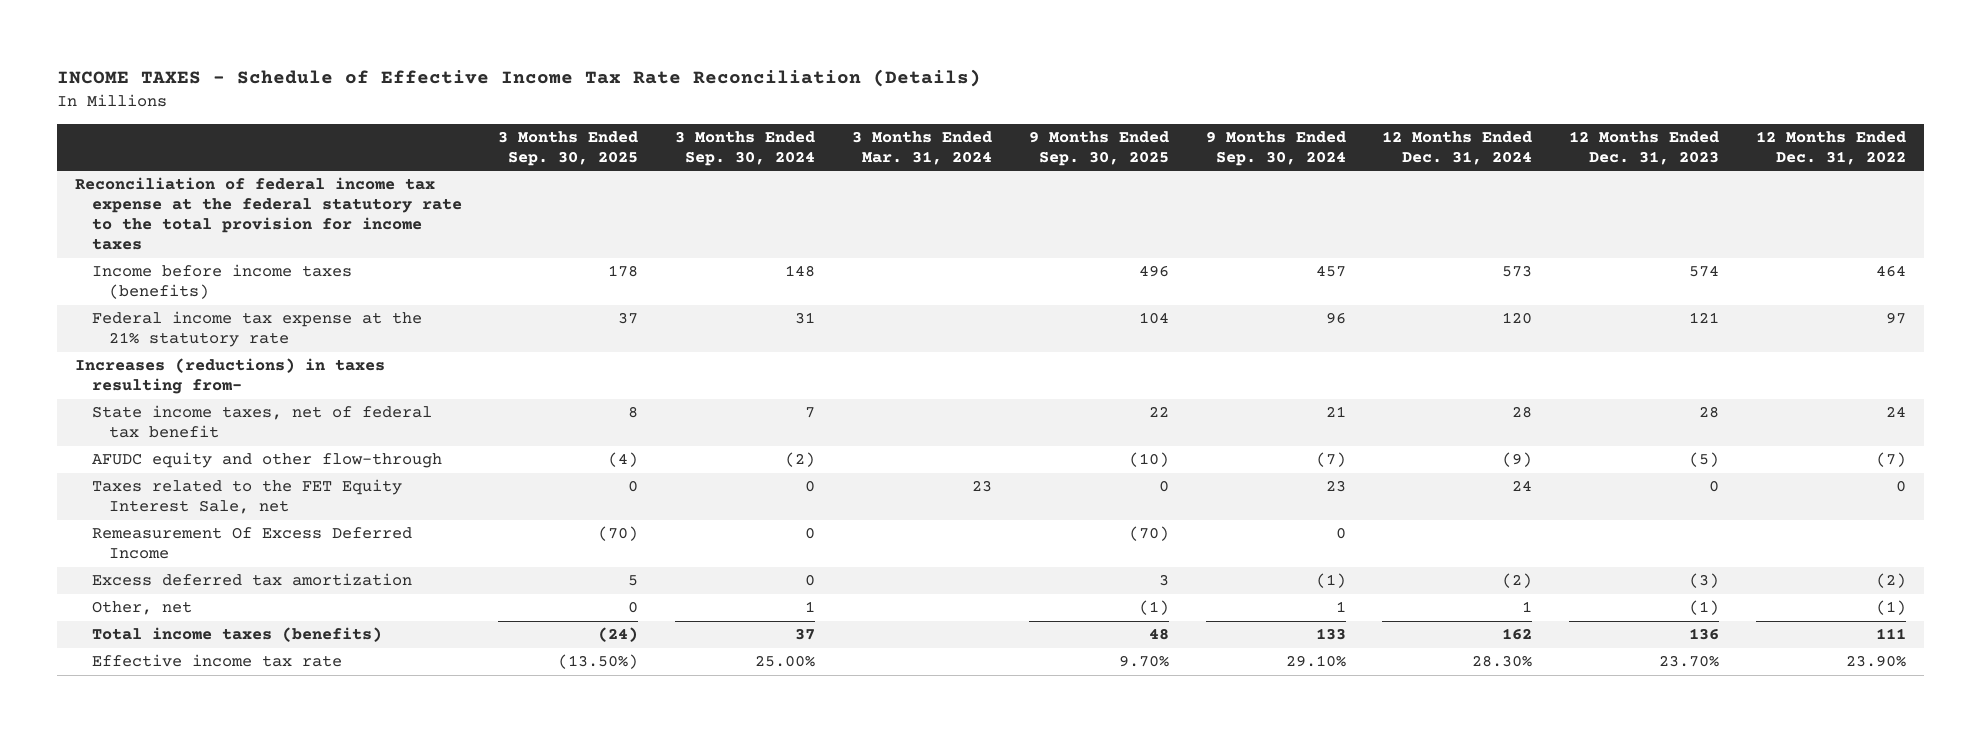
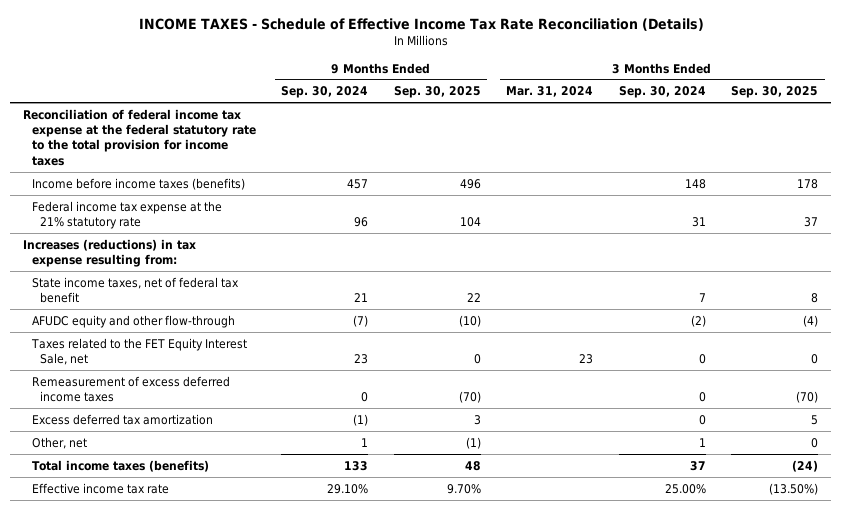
- | 3 Months Ended Sep. 30, 2025 | 3 Months Ended Sep. 30, 2024 | 3 Months Ended Mar. 31, 2024 | 9 Months Ended Sep. 30, 2025 | 9 Months Ended Sep. 30, 2024 | 12 Months Ended Dec. 31, 2024 | 12 Months Ended Dec. 31, 2023 | 12 Months Ended Dec. 31, 2022
+ | 9 Months Ended Sep. 30, 2024 | 9 Months Ended Sep. 30, 2025 | 3 Months Ended Mar. 31, 2024 | 3 Months Ended Sep. 30, 2024 | 3 Months Ended Sep. 30, 2025
- Increases (reductions) in taxes resulting from-
+ Increases (reductions) in tax expense resulting from:
- Remeasurement Of Excess Deferred Income | (70) | 0 | | (70) | 0 | | |
+ Remeasurement of excess deferred income taxes | 0 | (70) | | 0 | (70)

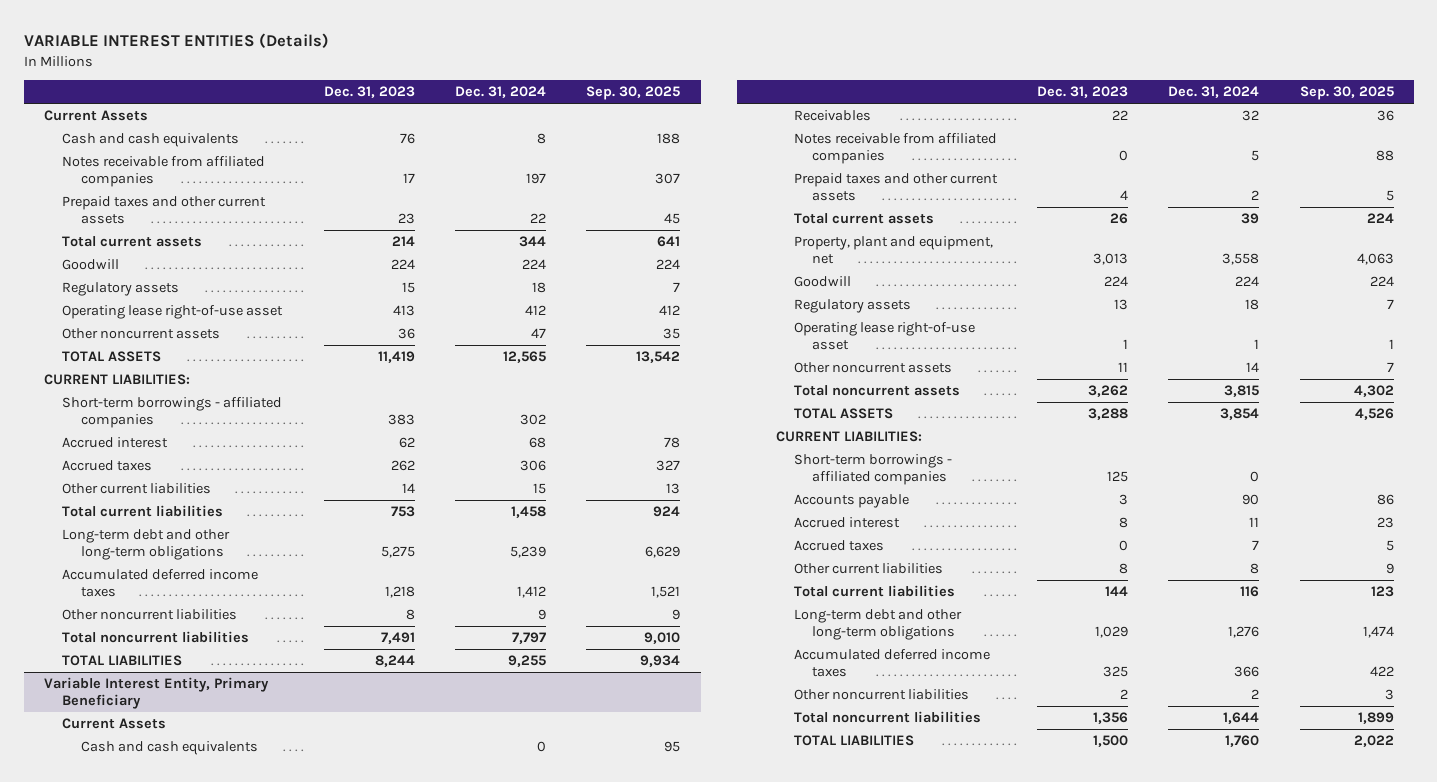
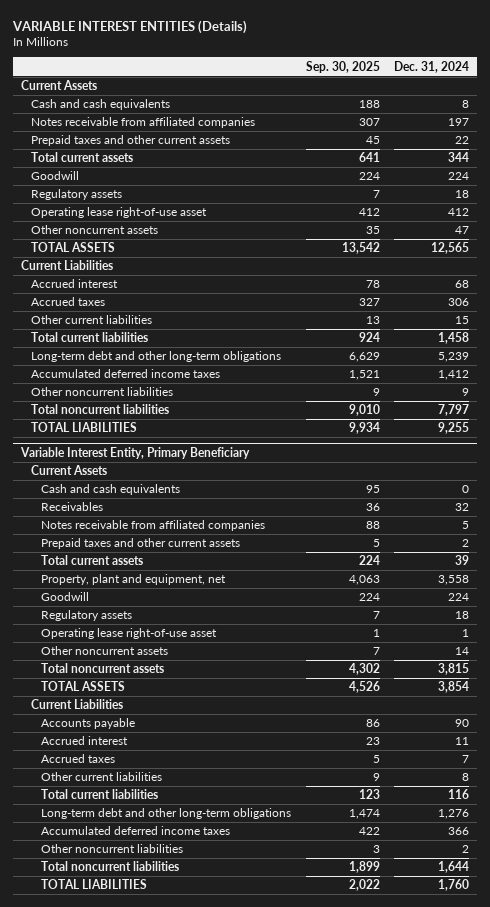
- | Dec. 31, 2023 | Dec. 31, 2024 | Sep. 30, 2025
+ | Sep. 30, 2025 | Dec. 31, 2024
- CURRENT LIABILITIES:
- Short-term borrowings - affiliated companies | 383 | 302 |
+ Current Liabilities
@ Variable Interest Entity, Primary Beneficiary
- CURRENT LIABILITIES:
- Short-term borrowings - affiliated companies | 125 | 0 |
+ Current Liabilities

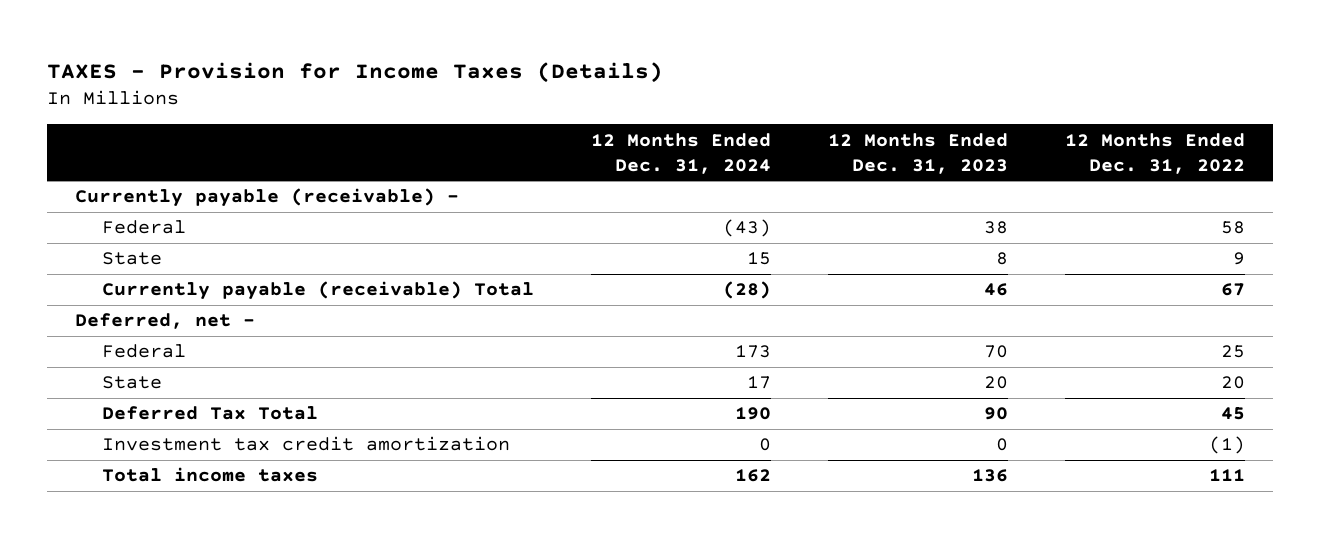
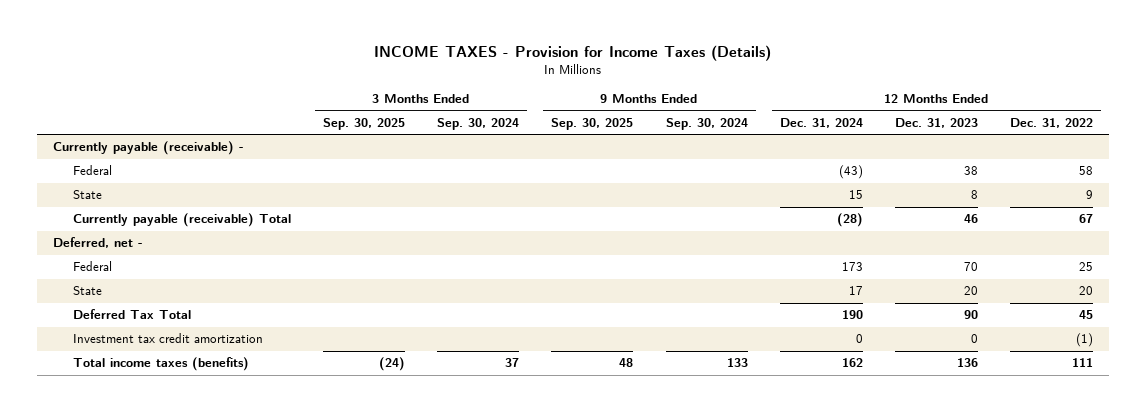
- TAXES - Provision for Income Taxes (Details)
+ INCOME TAXES - Provision for Income Taxes (Details)
- | 12 Months Ended Dec. 31, 2024 | 12 Months Ended Dec. 31, 2023 | 12 Months Ended Dec. 31, 2022
+ | 3 Months Ended Sep. 30, 2025 | 3 Months Ended Sep. 30, 2024 | 9 Months Ended Sep. 30, 2025 | 9 Months Ended Sep. 30, 2024 | 12 Months Ended Dec. 31, 2024 | 12 Months Ended Dec. 31, 2023 | 12 Months Ended Dec. 31, 2022
- Total income taxes | 162 | 136 | 111
+ Total income taxes (benefits) | (24) | 37 | 48 | 133 | 162 | 136 | 111

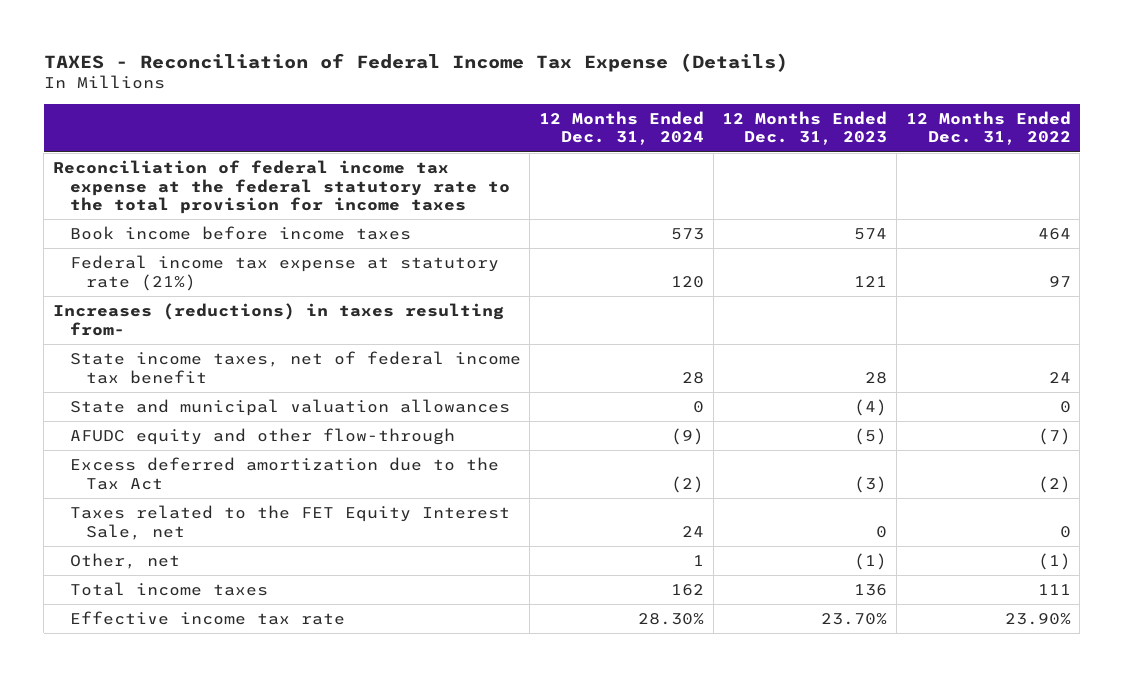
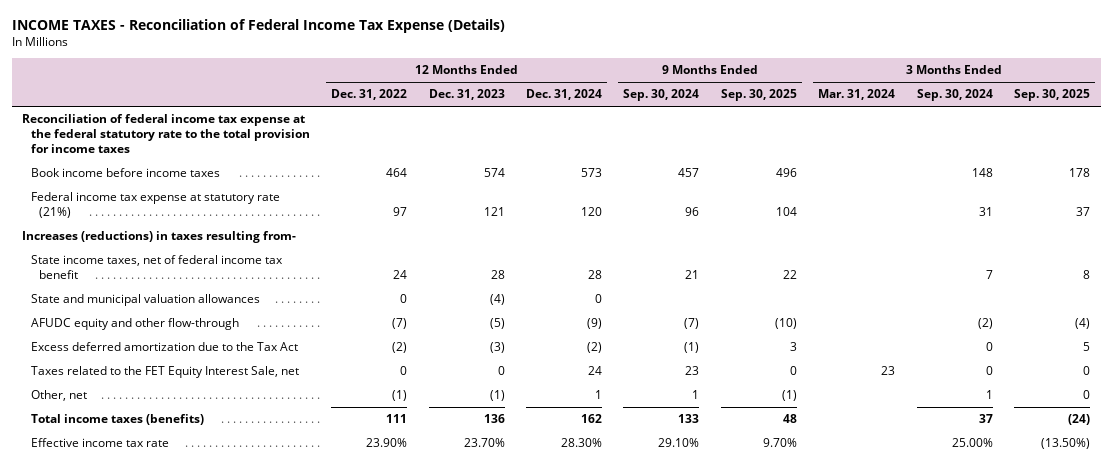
- TAXES - Reconciliation of Federal Income Tax Expense (Details)
+ INCOME TAXES - Reconciliation of Federal Income Tax Expense (Details)
- | 12 Months Ended Dec. 31, 2024 | 12 Months Ended Dec. 31, 2023 | 12 Months Ended Dec. 31, 2022
+ | 12 Months Ended Dec. 31, 2022 | 12 Months Ended Dec. 31, 2023 | 12 Months Ended Dec. 31, 2024 | 9 Months Ended Sep. 30, 2024 | 9 Months Ended Sep. 30, 2025 | 3 Months Ended Mar. 31, 2024 | 3 Months Ended Sep. 30, 2024 | 3 Months Ended Sep. 30, 2025
- Total income taxes | 162 | 136 | 111
+ Total income taxes (benefits) | 111 | 136 | 162 | 133 | 48 | | 37 | (24)

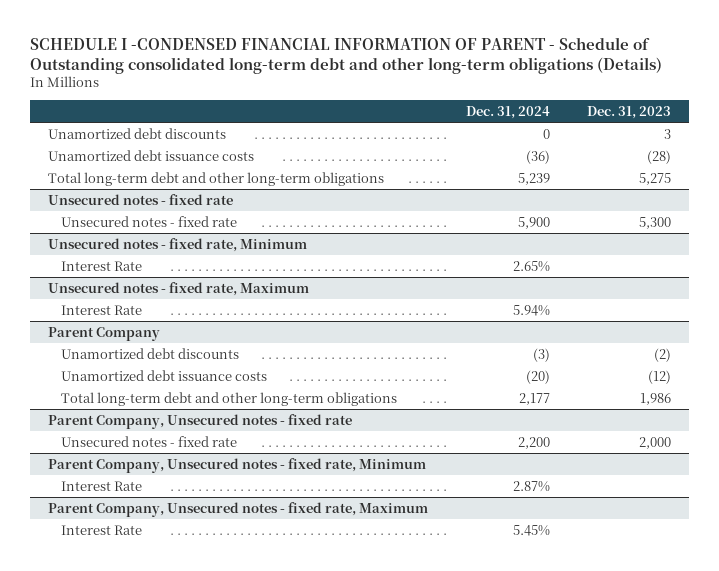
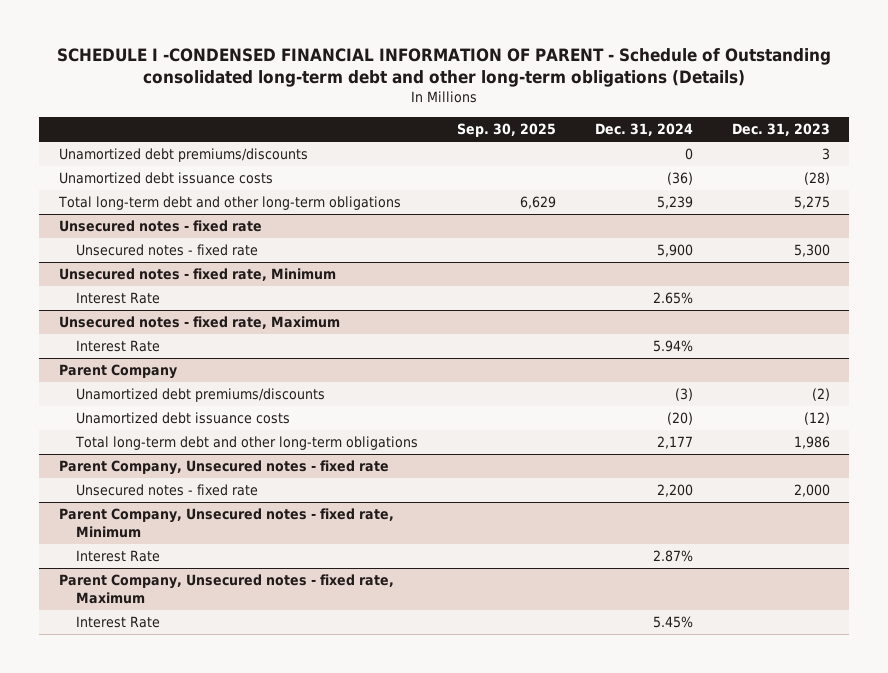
- | Dec. 31, 2024 | Dec. 31, 2023
+ | Sep. 30, 2025 | Dec. 31, 2024 | Dec. 31, 2023
- Unamortized debt discounts | 0 | 3
+ Unamortized debt premiums/discounts | | 0 | 3
@ Parent Company
- Unamortized debt discounts | (3) | (2)
+ Unamortized debt premiums/discounts | | (3) | (2)

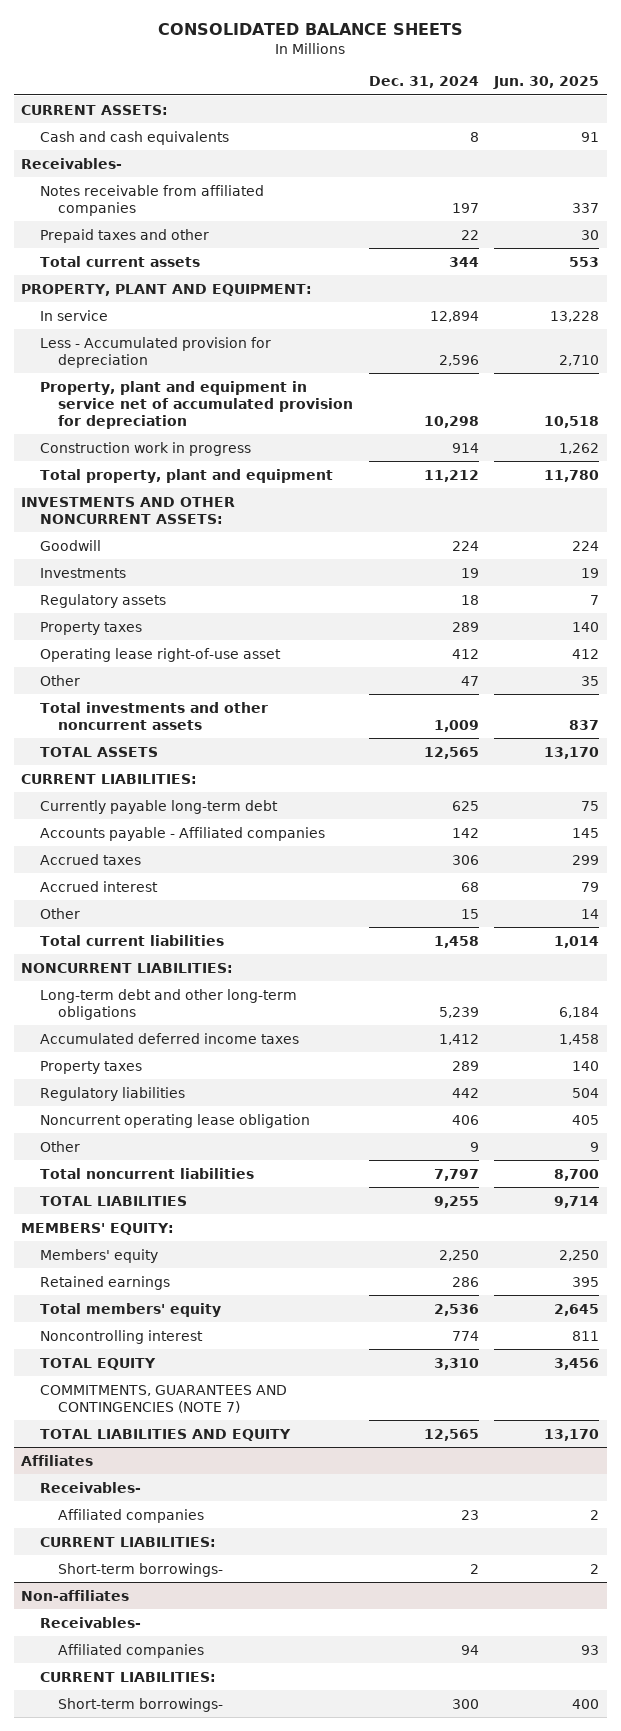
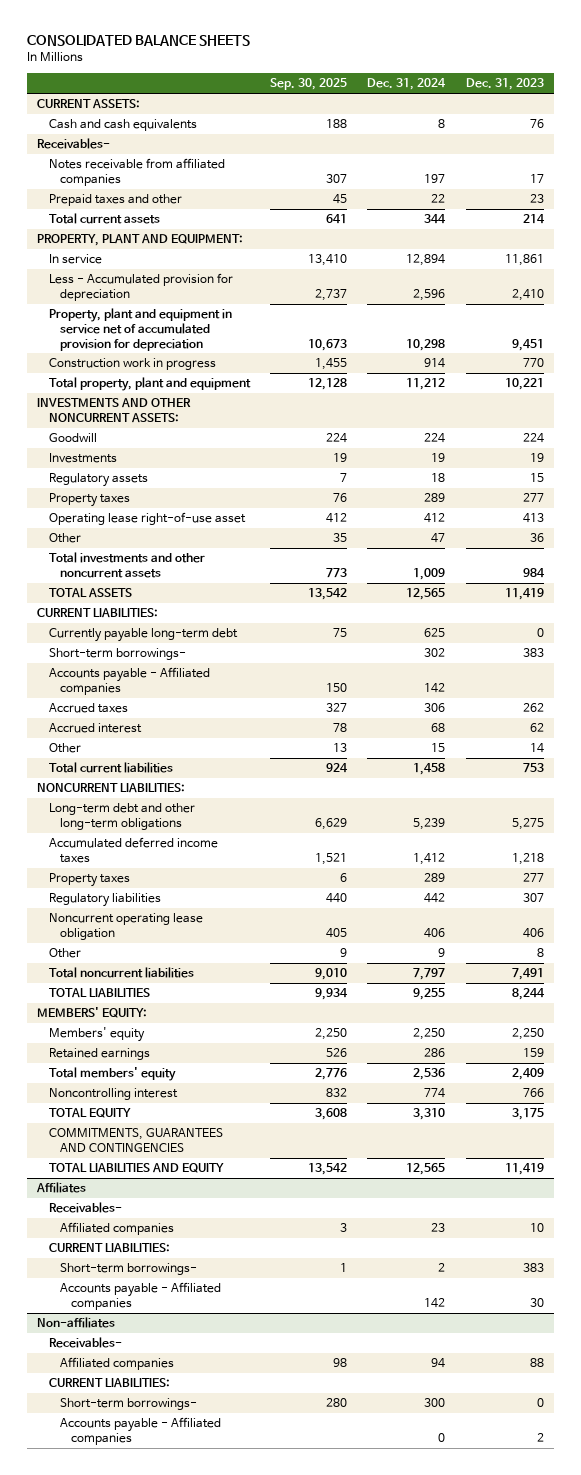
- | Dec. 31, 2024 | Jun. 30, 2025
+ | Sep. 30, 2025 | Dec. 31, 2024 | Dec. 31, 2023
+ Short-term borrowings- | | 302 | 383
- COMMITMENTS, GUARANTEES AND CONTINGENCIES (NOTE 7)
+ COMMITMENTS, GUARANTEES AND CONTINGENCIES
@ Affiliates
+ Accounts payable - Affiliated companies | | 142 | 30
@ Non-affiliates
+ Accounts payable - Affiliated companies | | 0 | 2

